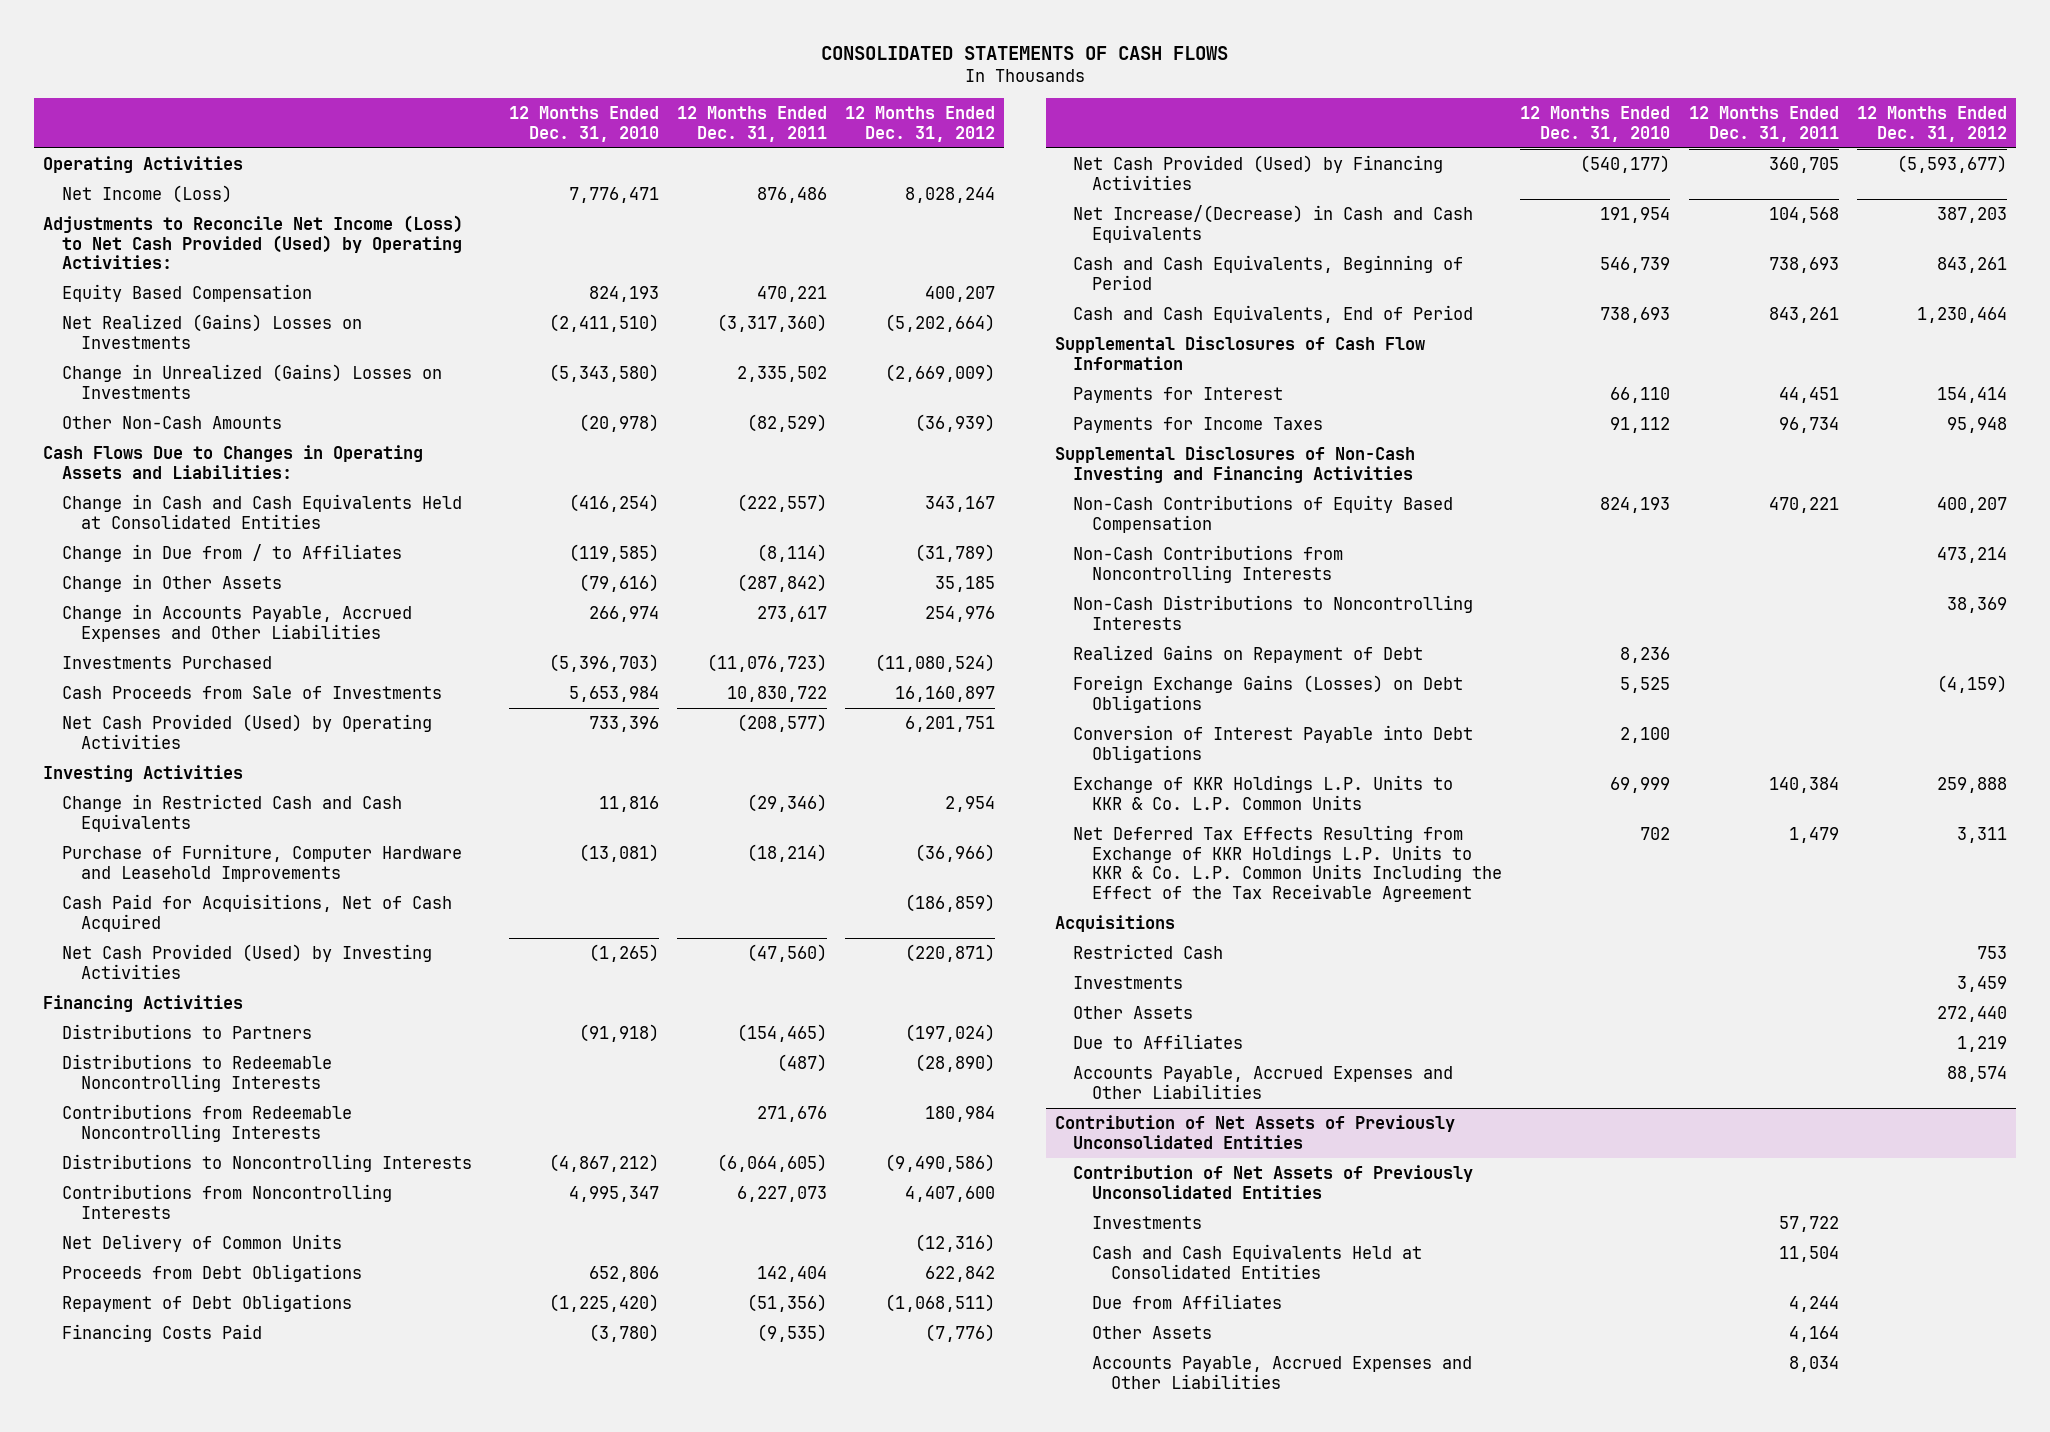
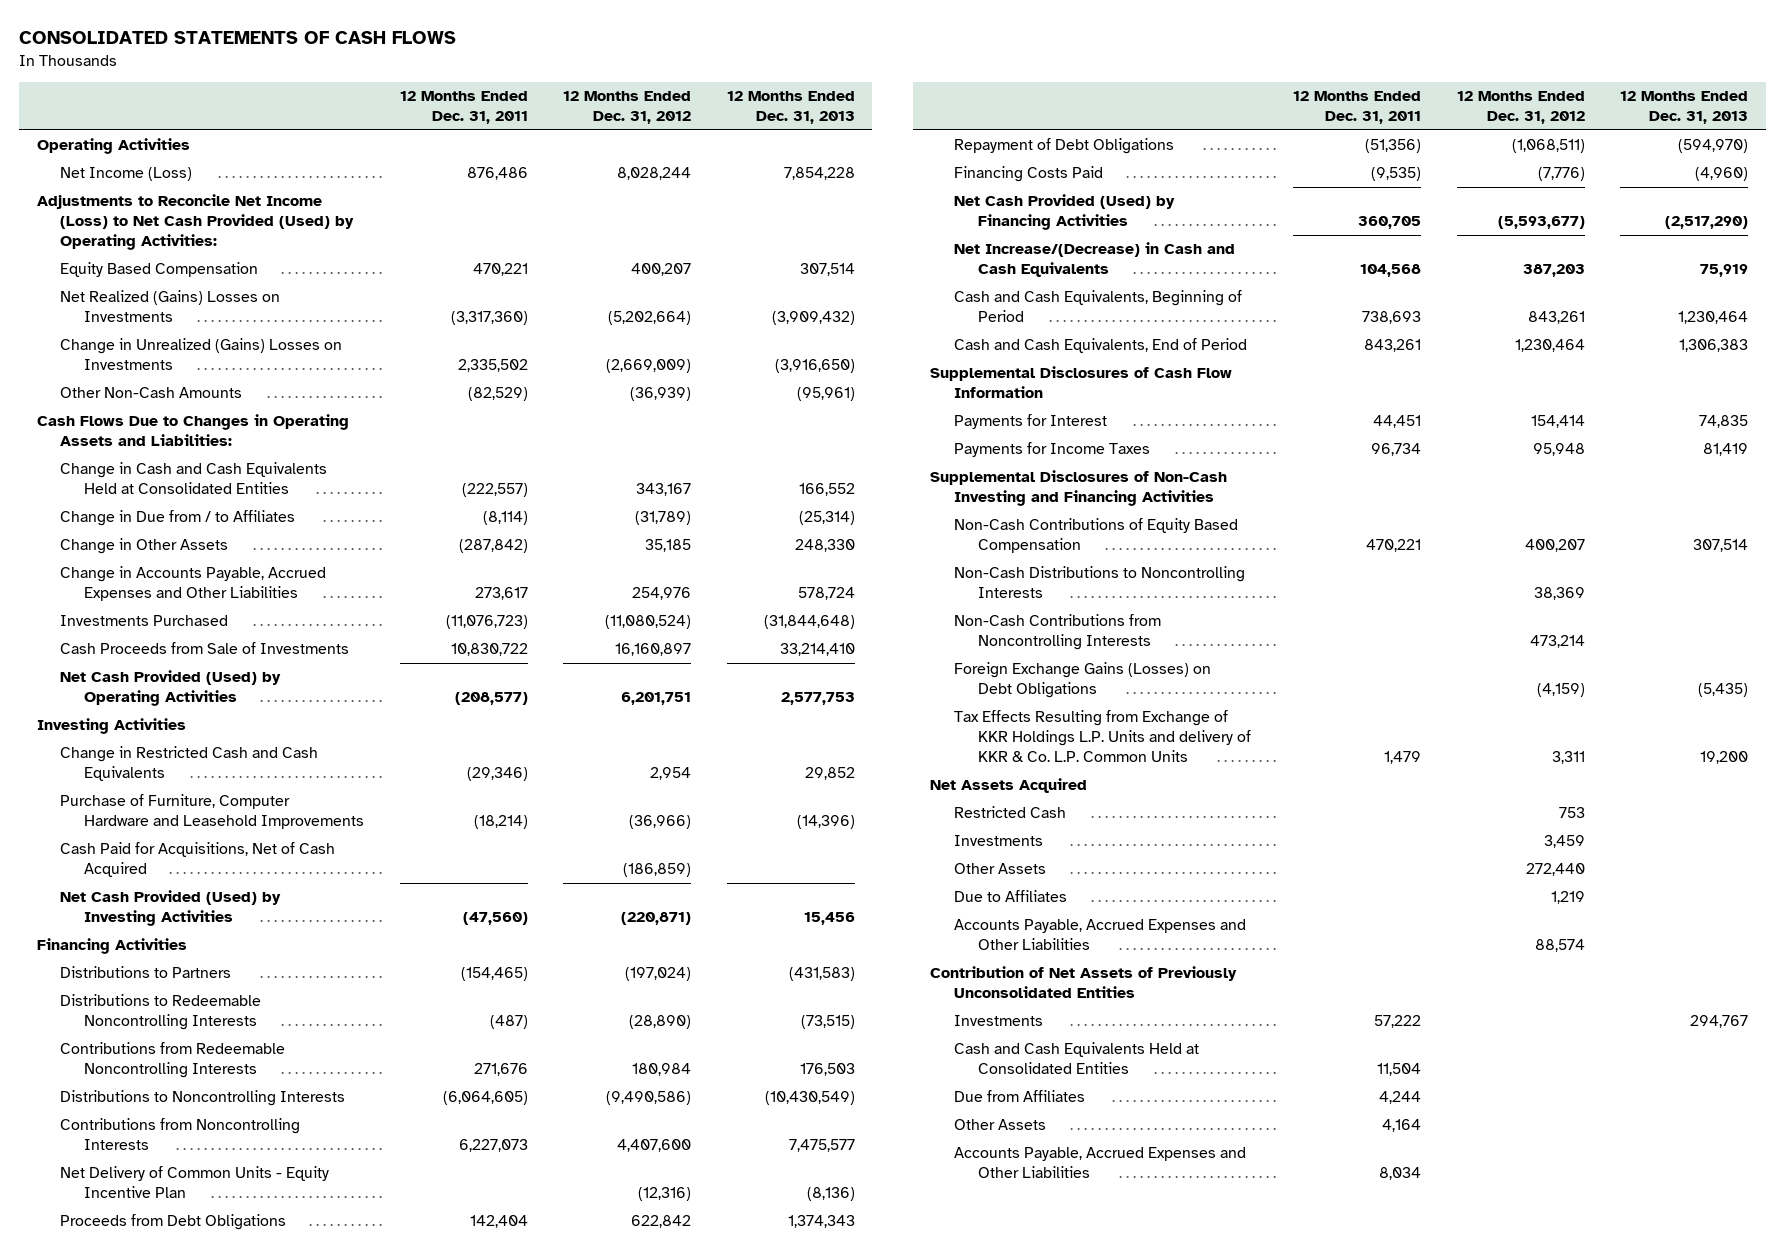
- | 12 Months Ended Dec. 31, 2010 | 12 Months Ended Dec. 31, 2011 | 12 Months Ended Dec. 31, 2012
+ | 12 Months Ended Dec. 31, 2011 | 12 Months Ended Dec. 31, 2012 | 12 Months Ended Dec. 31, 2013
- Net Delivery of Common Units | | | (12,316)
+ Net Delivery of Common Units - Equity Incentive Plan | | (12,316) | (8,136)
- Realized Gains on Repayment of Debt | 8,236 | |
moved down: Non-Cash Contributions from Noncontrolling Interests | | 473,214 |
- Conversion of Interest Payable into Debt Obligations | 2,100 | |
- Exchange of KKR Holdings L.P. Units to KKR & Co. L.P. Common Units | 69,999 | 140,384 | 259,888
- Net Deferred Tax Effects Resulting from Exchange of KKR Holdings L.P. Units to KKR & Co. L.P. Common Units Including the Effect of the Tax Receivable Agreement | 702 | 1,479 | 3,311
- Acquisitions
+ Tax Effects Resulting from Exchange of KKR Holdings L.P. Units and delivery of KKR & Co. L.P. Common Units | 1,479 | 3,311 | 19,200
+ Net Assets Acquired
- Contribution of Net Assets of Previously Unconsolidated Entities
- Investments | | 57,722 |
+ Investments | 57,222 | | 294,767

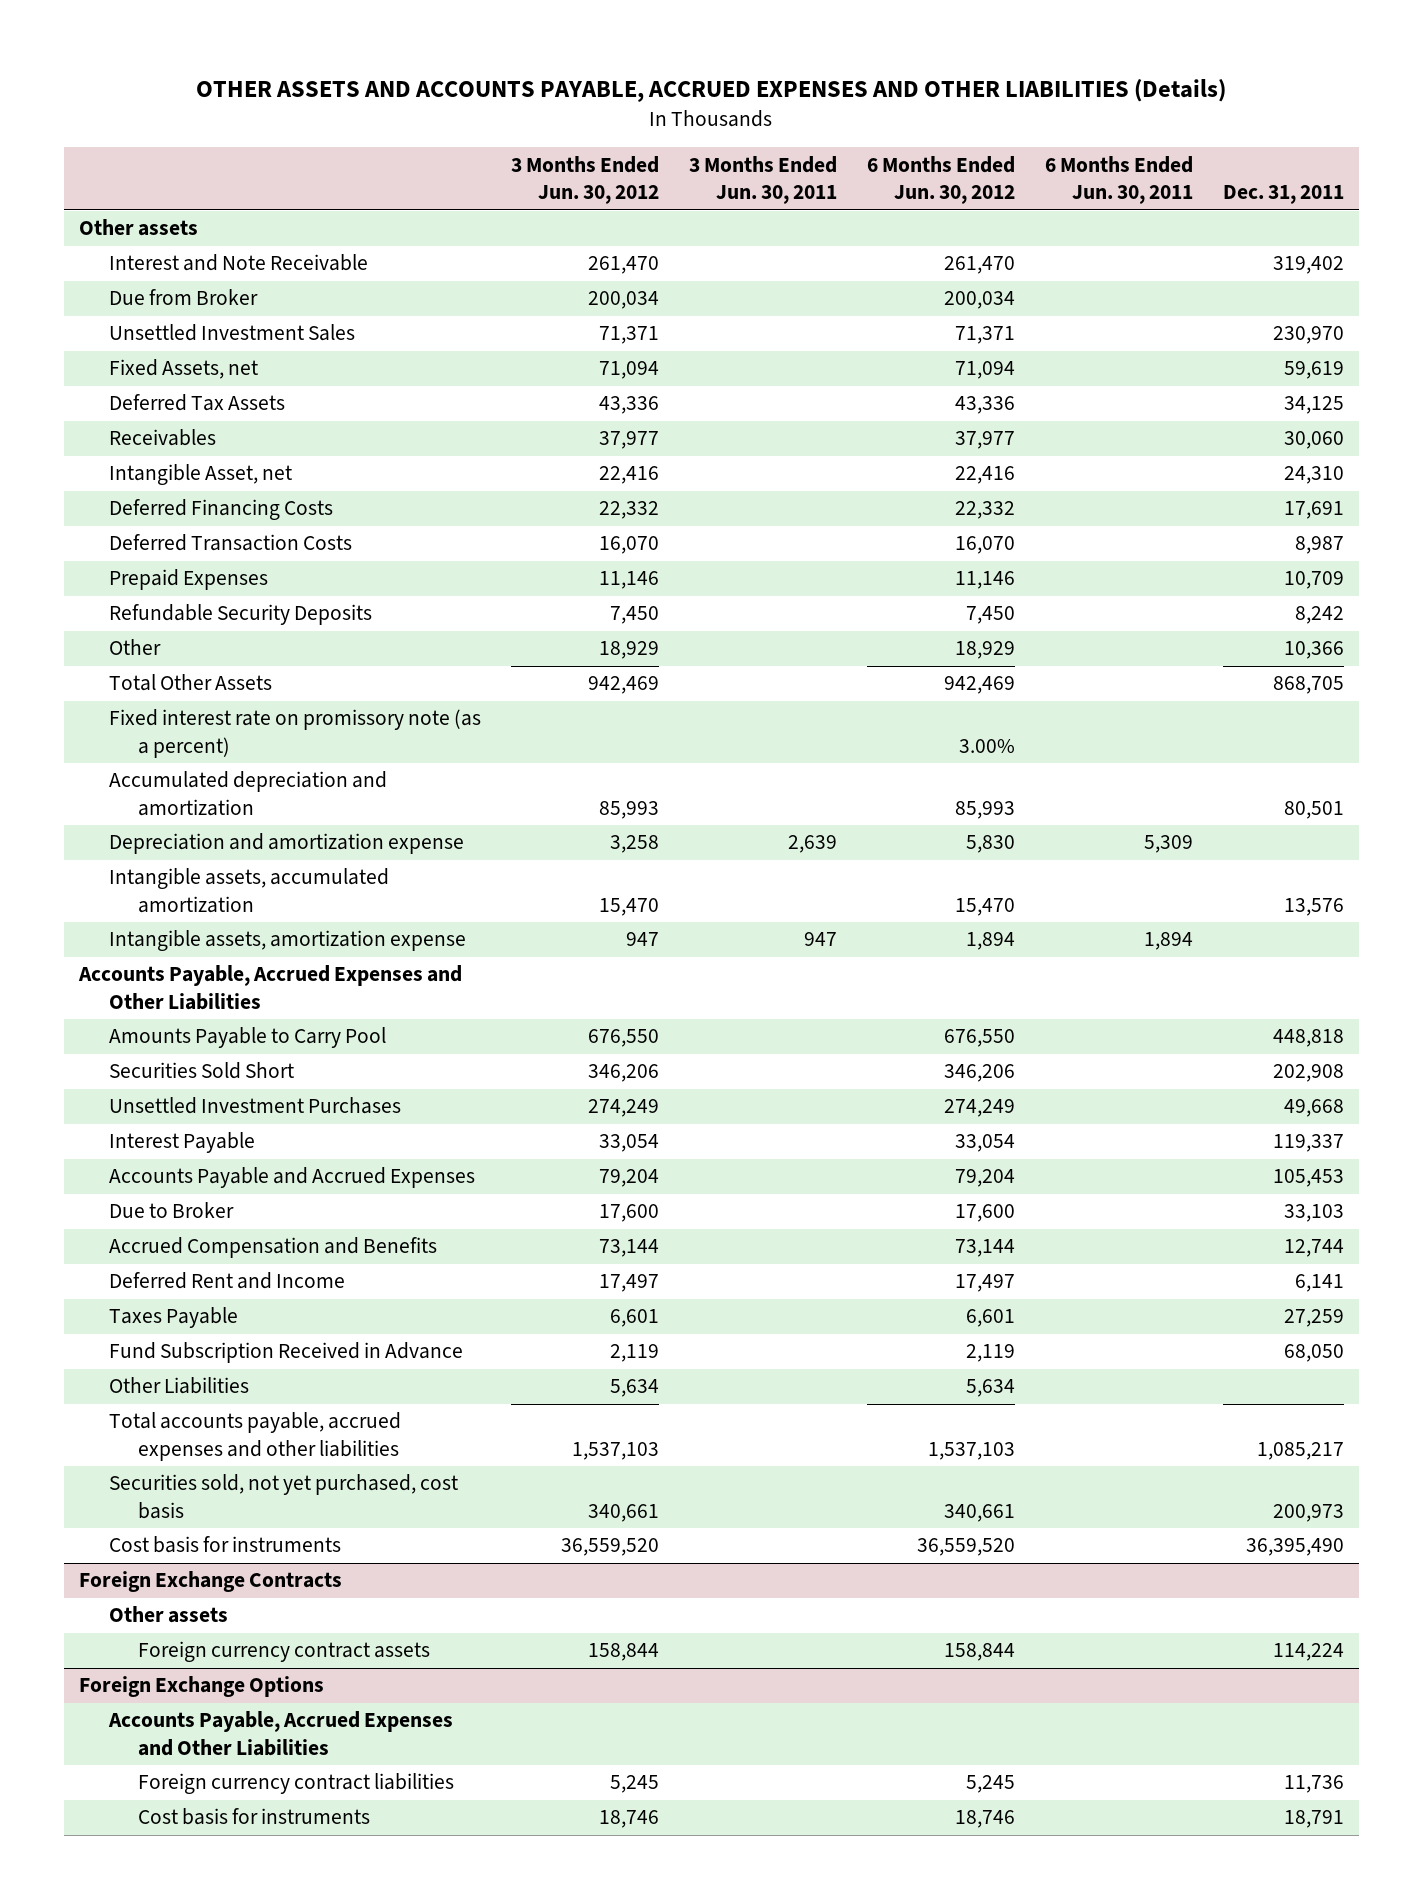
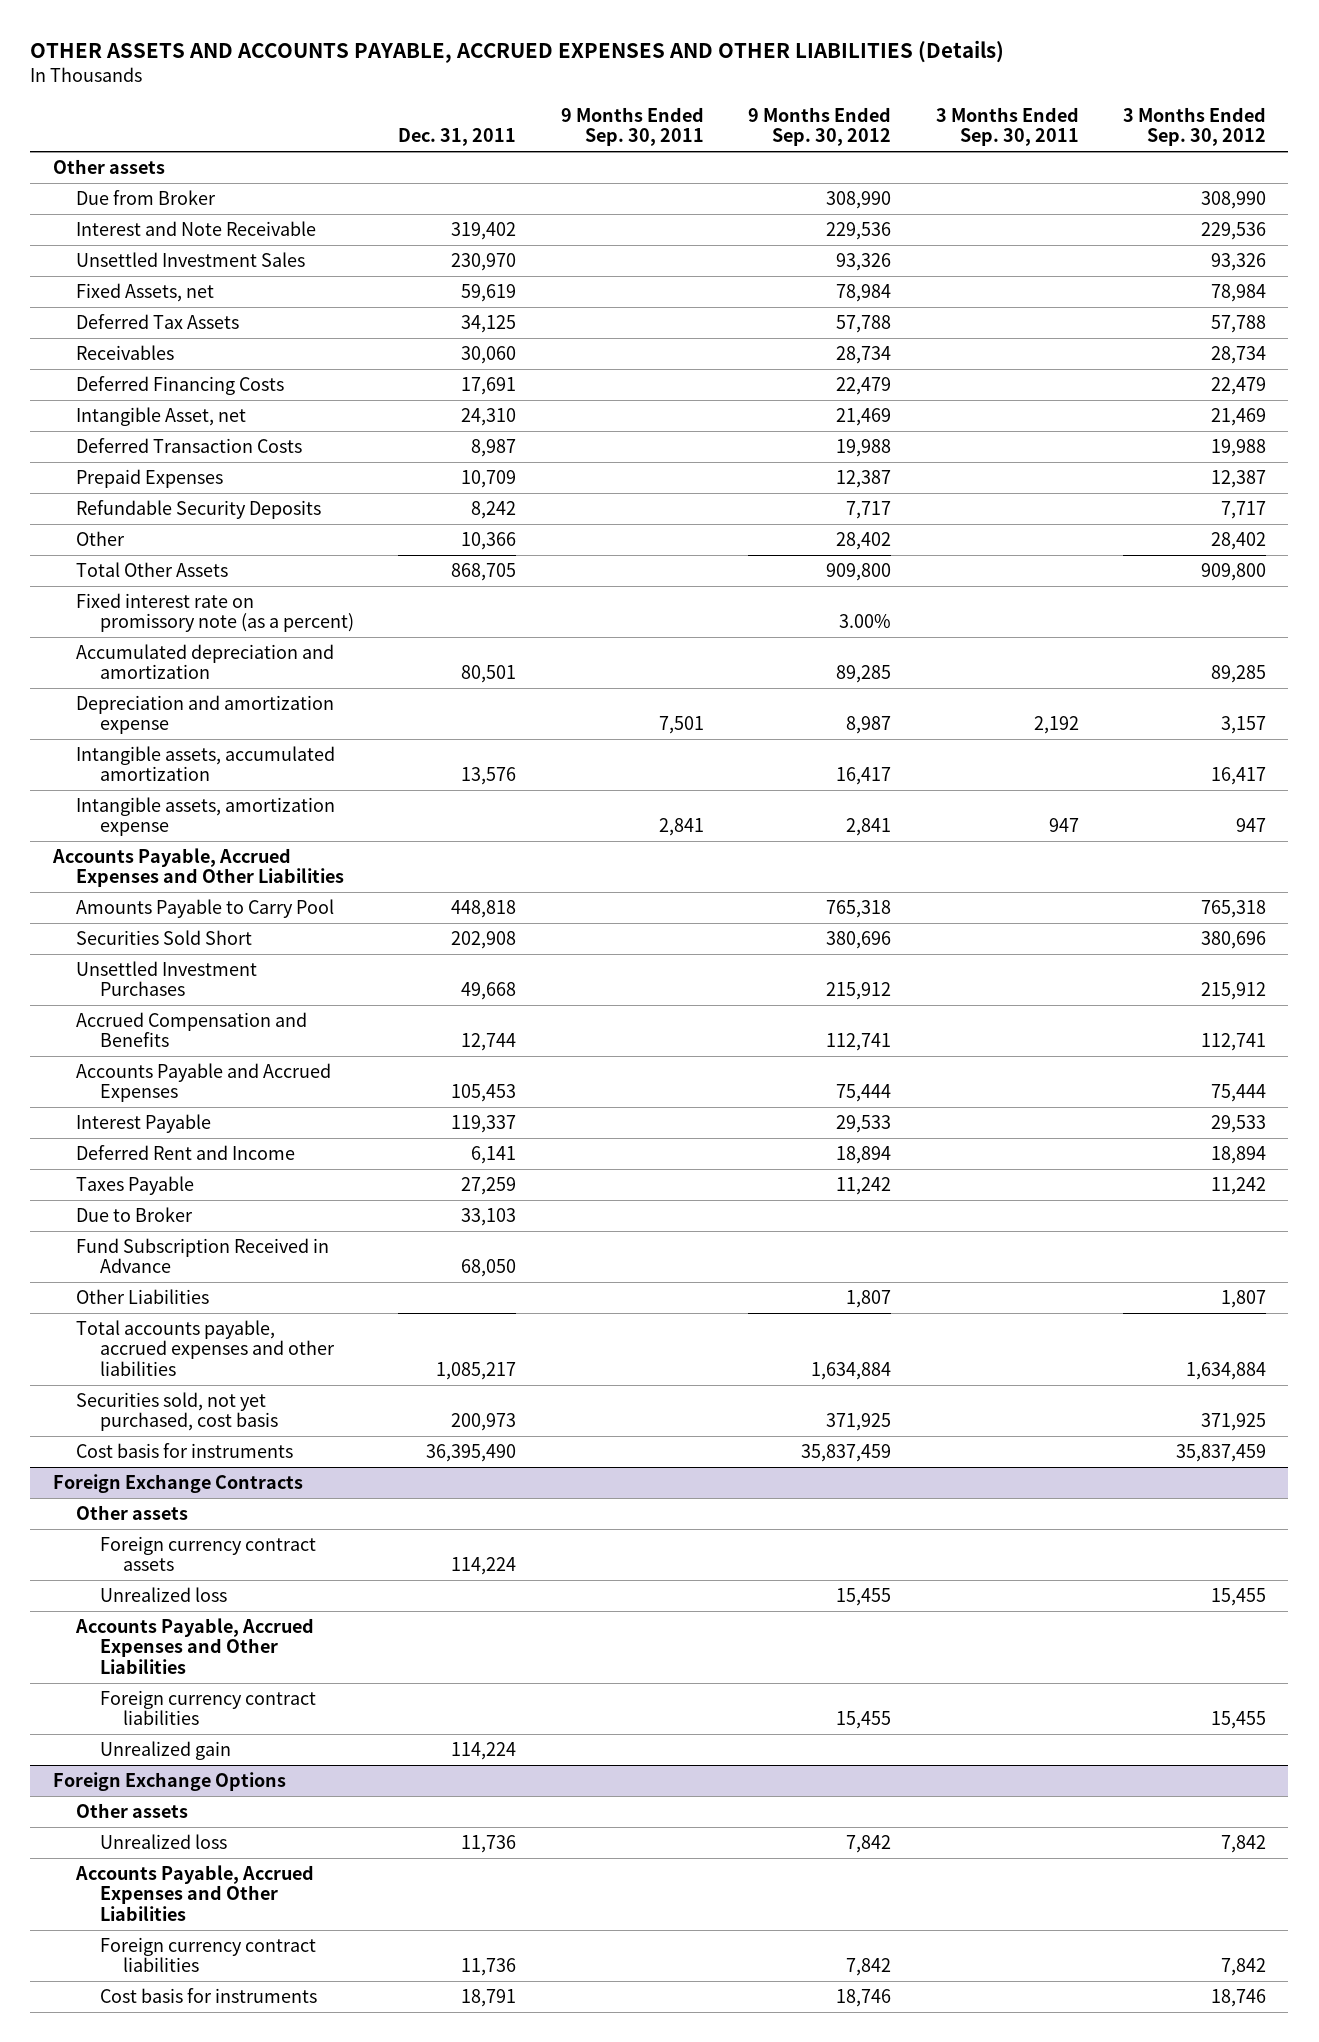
- | 3 Months Ended Jun. 30, 2012 | 3 Months Ended Jun. 30, 2011 | 6 Months Ended Jun. 30, 2012 | 6 Months Ended Jun. 30, 2011 | Dec. 31, 2011
+ | Dec. 31, 2011 | 9 Months Ended Sep. 30, 2011 | 9 Months Ended Sep. 30, 2012 | 3 Months Ended Sep. 30, 2011 | 3 Months Ended Sep. 30, 2012
moved down: Interest and Note Receivable | 319,402 | | 229,536 | | 229,536
moved down: Intangible Asset, net | 24,310 | | 21,469 | | 21,469
moved down: Accounts Payable and Accrued Expenses | 105,453 | | 75,444 | | 75,444
moved down: Interest Payable | 119,337 | | 29,533 | | 29,533
moved down: Due to Broker | 33,103 | | | |
@ Foreign Exchange Contracts
+ Unrealized loss | | | 15,455 | | 15,455
+ Accounts Payable, Accrued Expenses and Other Liabilities
+ Foreign currency contract liabilities | | | 15,455 | | 15,455
+ Unrealized gain | 114,224 | | | |
@ Foreign Exchange Options
+ Other assets
+ Unrealized loss | 11,736 | | 7,842 | | 7,842

